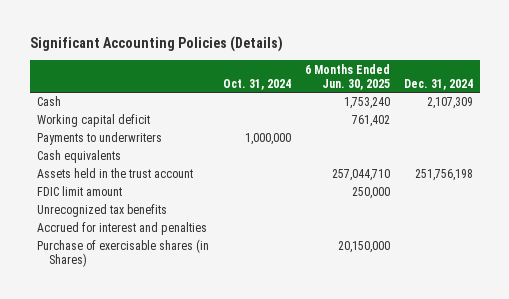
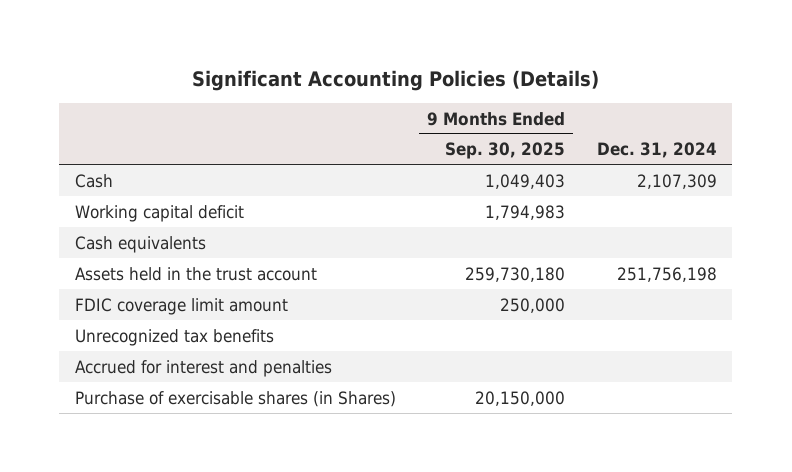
- | Oct. 31, 2024 | 6 Months Ended Jun. 30, 2025 | Dec. 31, 2024
+ | 9 Months Ended Sep. 30, 2025 | Dec. 31, 2024
- Payments to underwriters | 1,000,000 | |
- FDIC limit amount | | 250,000 |
+ FDIC coverage limit amount | 250,000 |

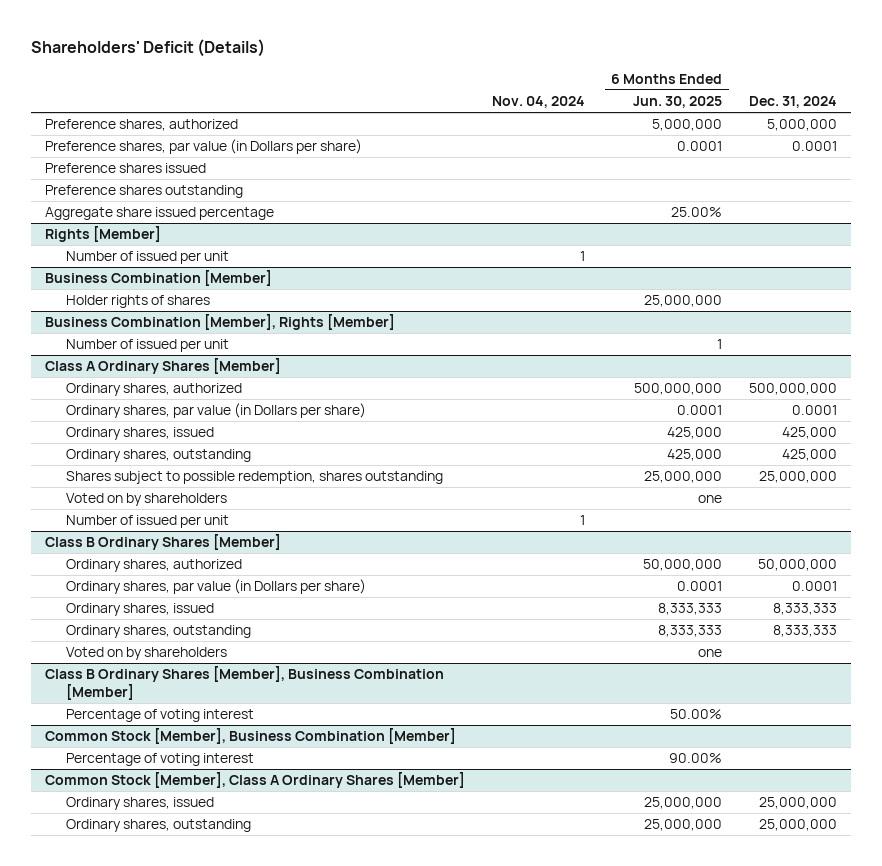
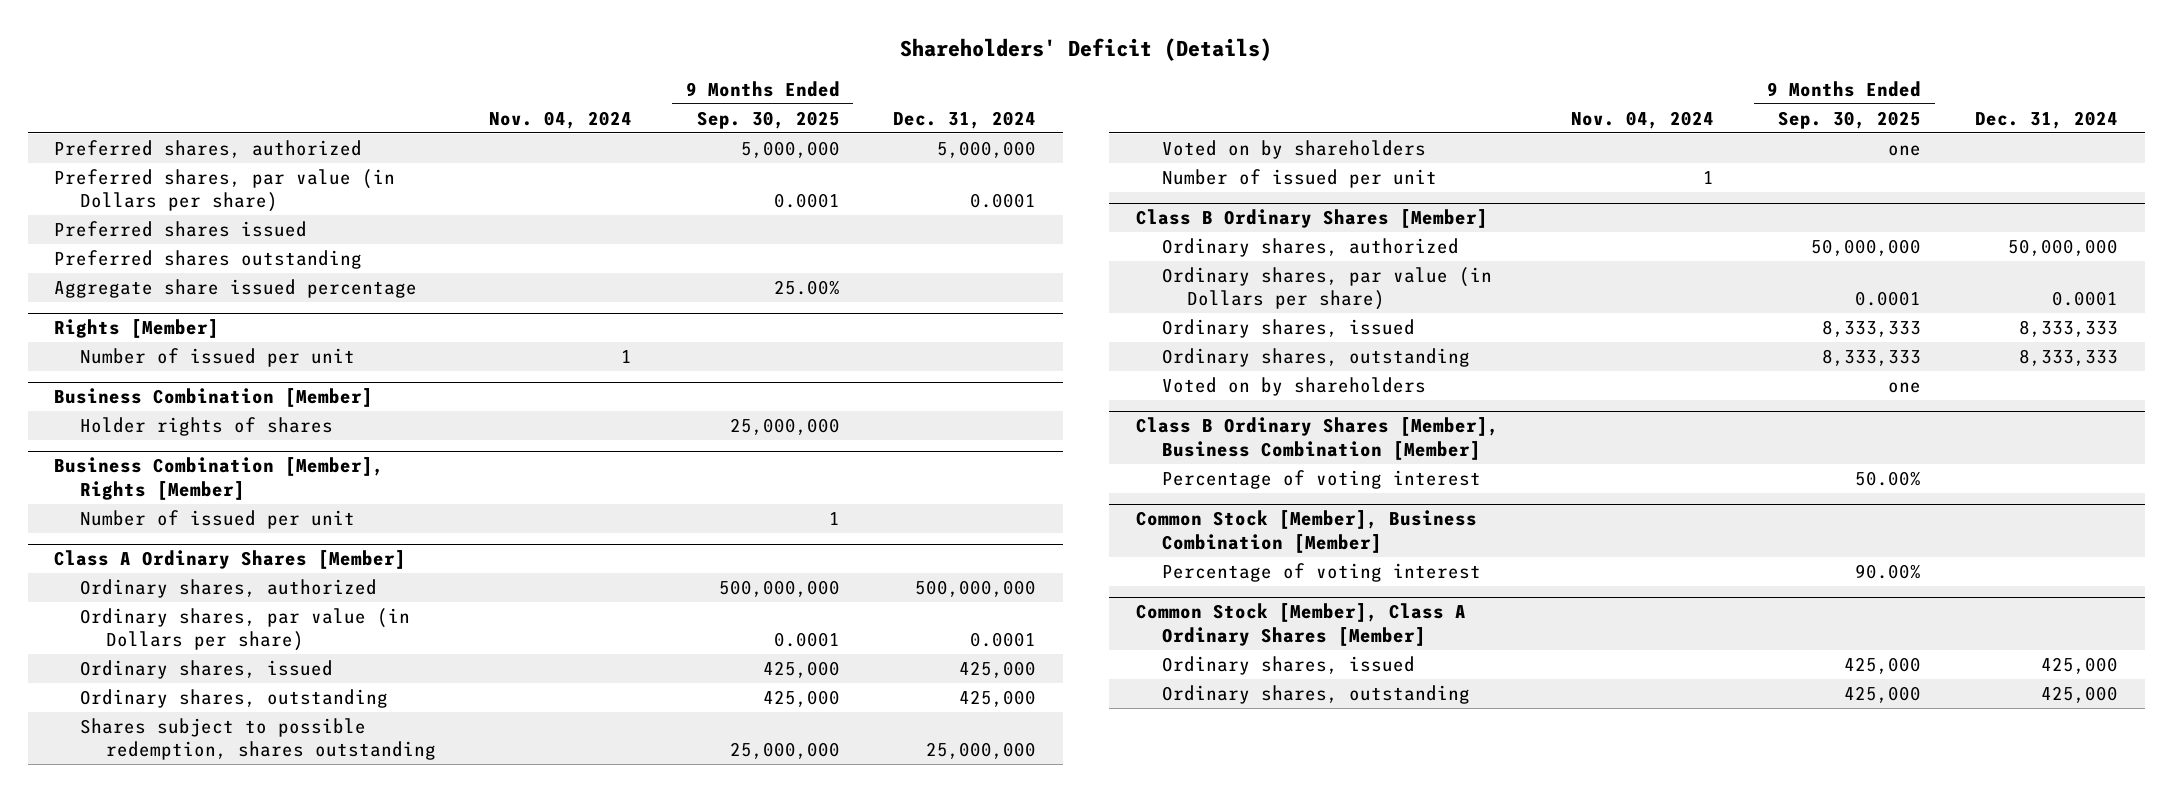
- | Nov. 04, 2024 | 6 Months Ended Jun. 30, 2025 | Dec. 31, 2024
+ | Nov. 04, 2024 | 9 Months Ended Sep. 30, 2025 | Dec. 31, 2024
- Preference shares, authorized | | 5,000,000 | 5,000,000
- Preference shares, par value (in Dollars per share) | | 0.0001 | 0.0001
- Preference shares issued
- Preference shares outstanding
+ Preferred shares, authorized | | 5,000,000 | 5,000,000
+ Preferred shares, par value (in Dollars per share) | | 0.0001 | 0.0001
+ Preferred shares issued
+ Preferred shares outstanding
@ Common Stock [Member], Class A Ordinary Shares [Member]
- Ordinary shares, issued | | 25,000,000 | 25,000,000
- Ordinary shares, outstanding | | 25,000,000 | 25,000,000
+ Ordinary shares, issued | | 425,000 | 425,000
+ Ordinary shares, outstanding | | 425,000 | 425,000

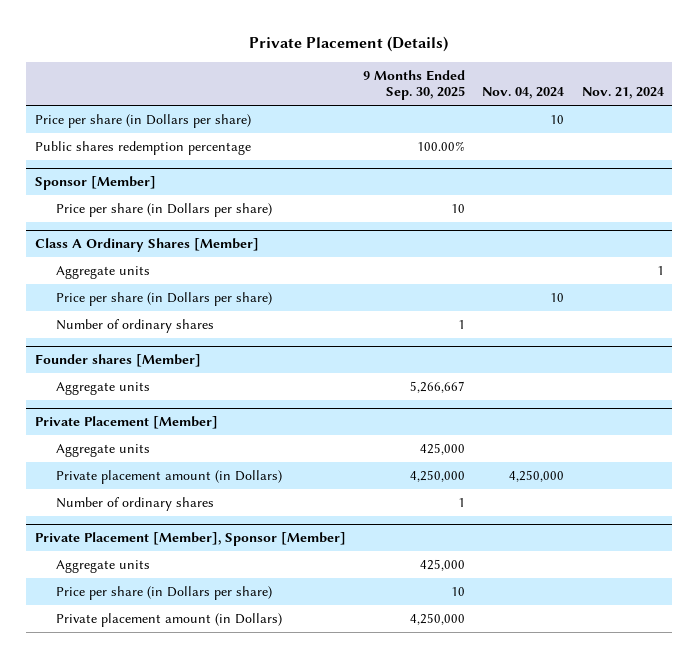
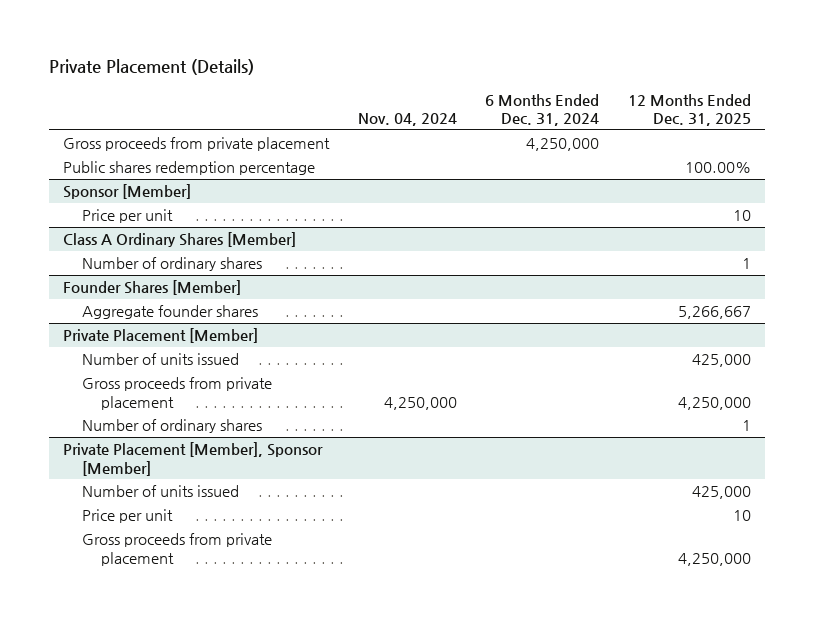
- | 9 Months Ended Sep. 30, 2025 | Nov. 04, 2024 | Nov. 21, 2024
+ | Nov. 04, 2024 | 6 Months Ended Dec. 31, 2024 | 12 Months Ended Dec. 31, 2025
- Price per share (in Dollars per share) | | 10 |
+ Gross proceeds from private placement | | 4,250,000 |
@ Sponsor [Member]
- Price per share (in Dollars per share) | 10 | |
+ Price per unit | | | 10
@ Class A Ordinary Shares [Member]
- Aggregate units | | | 1
- Price per share (in Dollars per share) | | 10 |
- Founder shares [Member]
- Aggregate units | 5,266,667 | |
+ Founder Shares [Member]
+ Aggregate founder shares | | | 5,266,667
@ Private Placement [Member]
- Aggregate units | 425,000 | |
- Private placement amount (in Dollars) | 4,250,000 | 4,250,000 |
+ Number of units issued | | | 425,000
+ Gross proceeds from private placement | 4,250,000 | | 4,250,000
@ Private Placement [Member], Sponsor [Member]
- Aggregate units | 425,000 | |
- Price per share (in Dollars per share) | 10 | |
- Private placement amount (in Dollars) | 4,250,000 | |
+ Number of units issued | | | 425,000
+ Price per unit | | | 10
+ Gross proceeds from private placement | | | 4,250,000

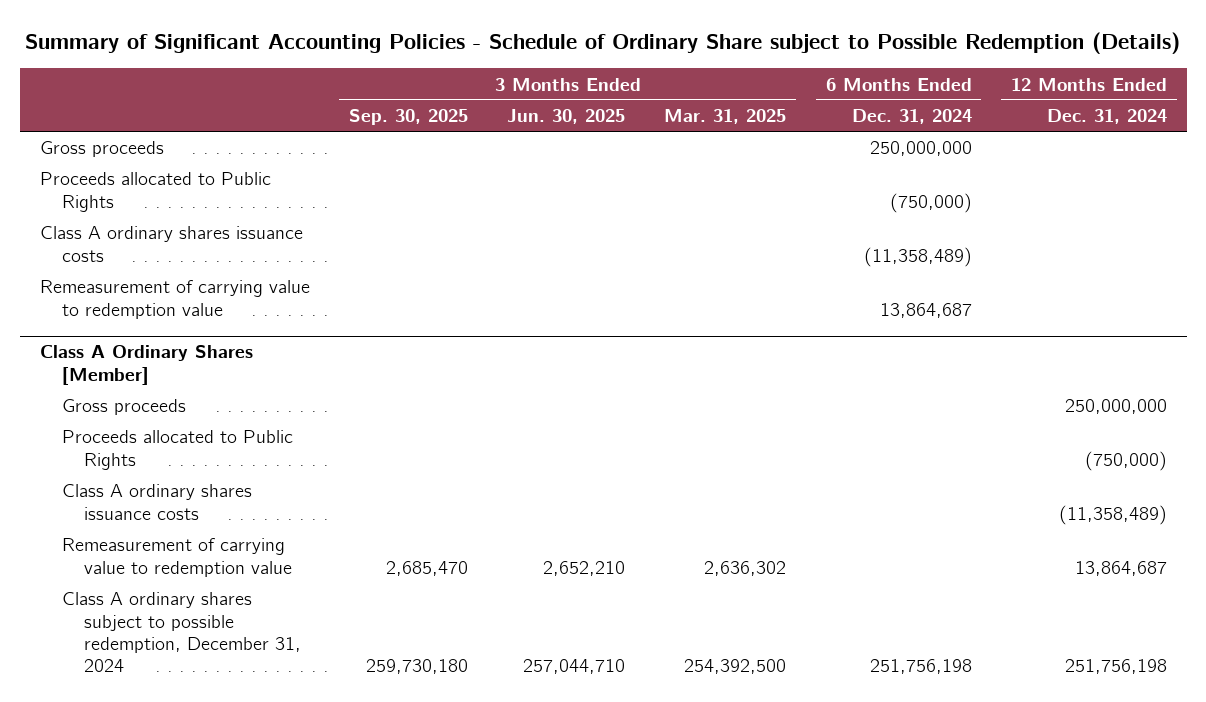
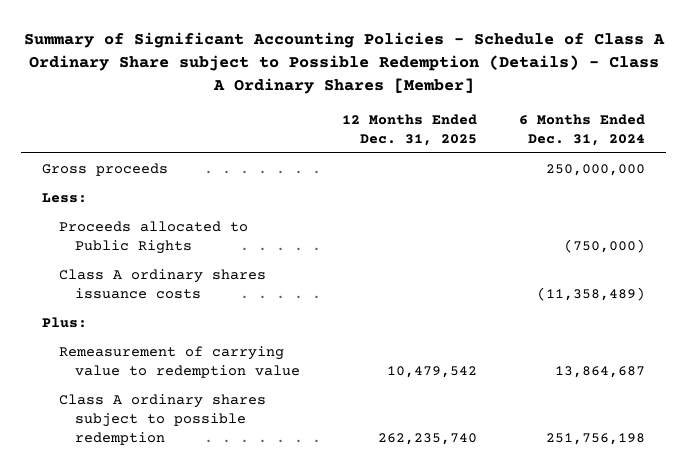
- Summary of Significant Accounting Policies - Schedule of Ordinary Share subject to Possible Redemption (Details)
+ Summary of Significant Accounting Policies - Schedule of Class A Ordinary Share subject to Possible Redemption (Details) - Class A Ordinary Shares [Member]
- | 3 Months Ended Sep. 30, 2025 | 3 Months Ended Jun. 30, 2025 | 3 Months Ended Mar. 31, 2025 | 6 Months Ended Dec. 31, 2024 | 12 Months Ended Dec. 31, 2024
+ | 12 Months Ended Dec. 31, 2025 | 6 Months Ended Dec. 31, 2024
+ Less:
+ Plus:
- Class A Ordinary Shares [Member]
- Gross proceeds | | | | | 250,000,000
- Proceeds allocated to Public Rights | | | | | (750,000)
- Class A ordinary shares issuance costs | | | | | (11,358,489)
- Remeasurement of carrying value to redemption value | 2,685,470 | 2,652,210 | 2,636,302 | | 13,864,687
- Class A ordinary shares subject to possible redemption, December 31, 2024 | 259,730,180 | 257,044,710 | 254,392,500 | 251,756,198 | 251,756,198
+ Class A ordinary shares subject to possible redemption | 262,235,740 | 251,756,198

